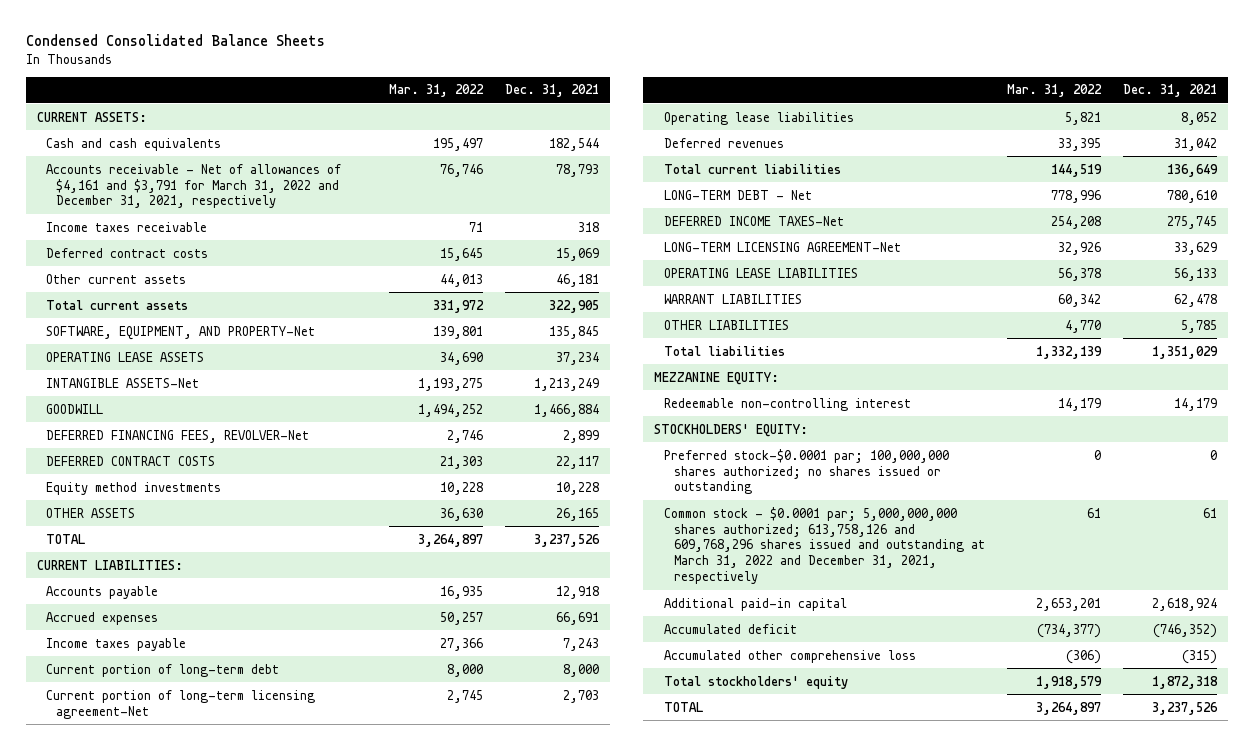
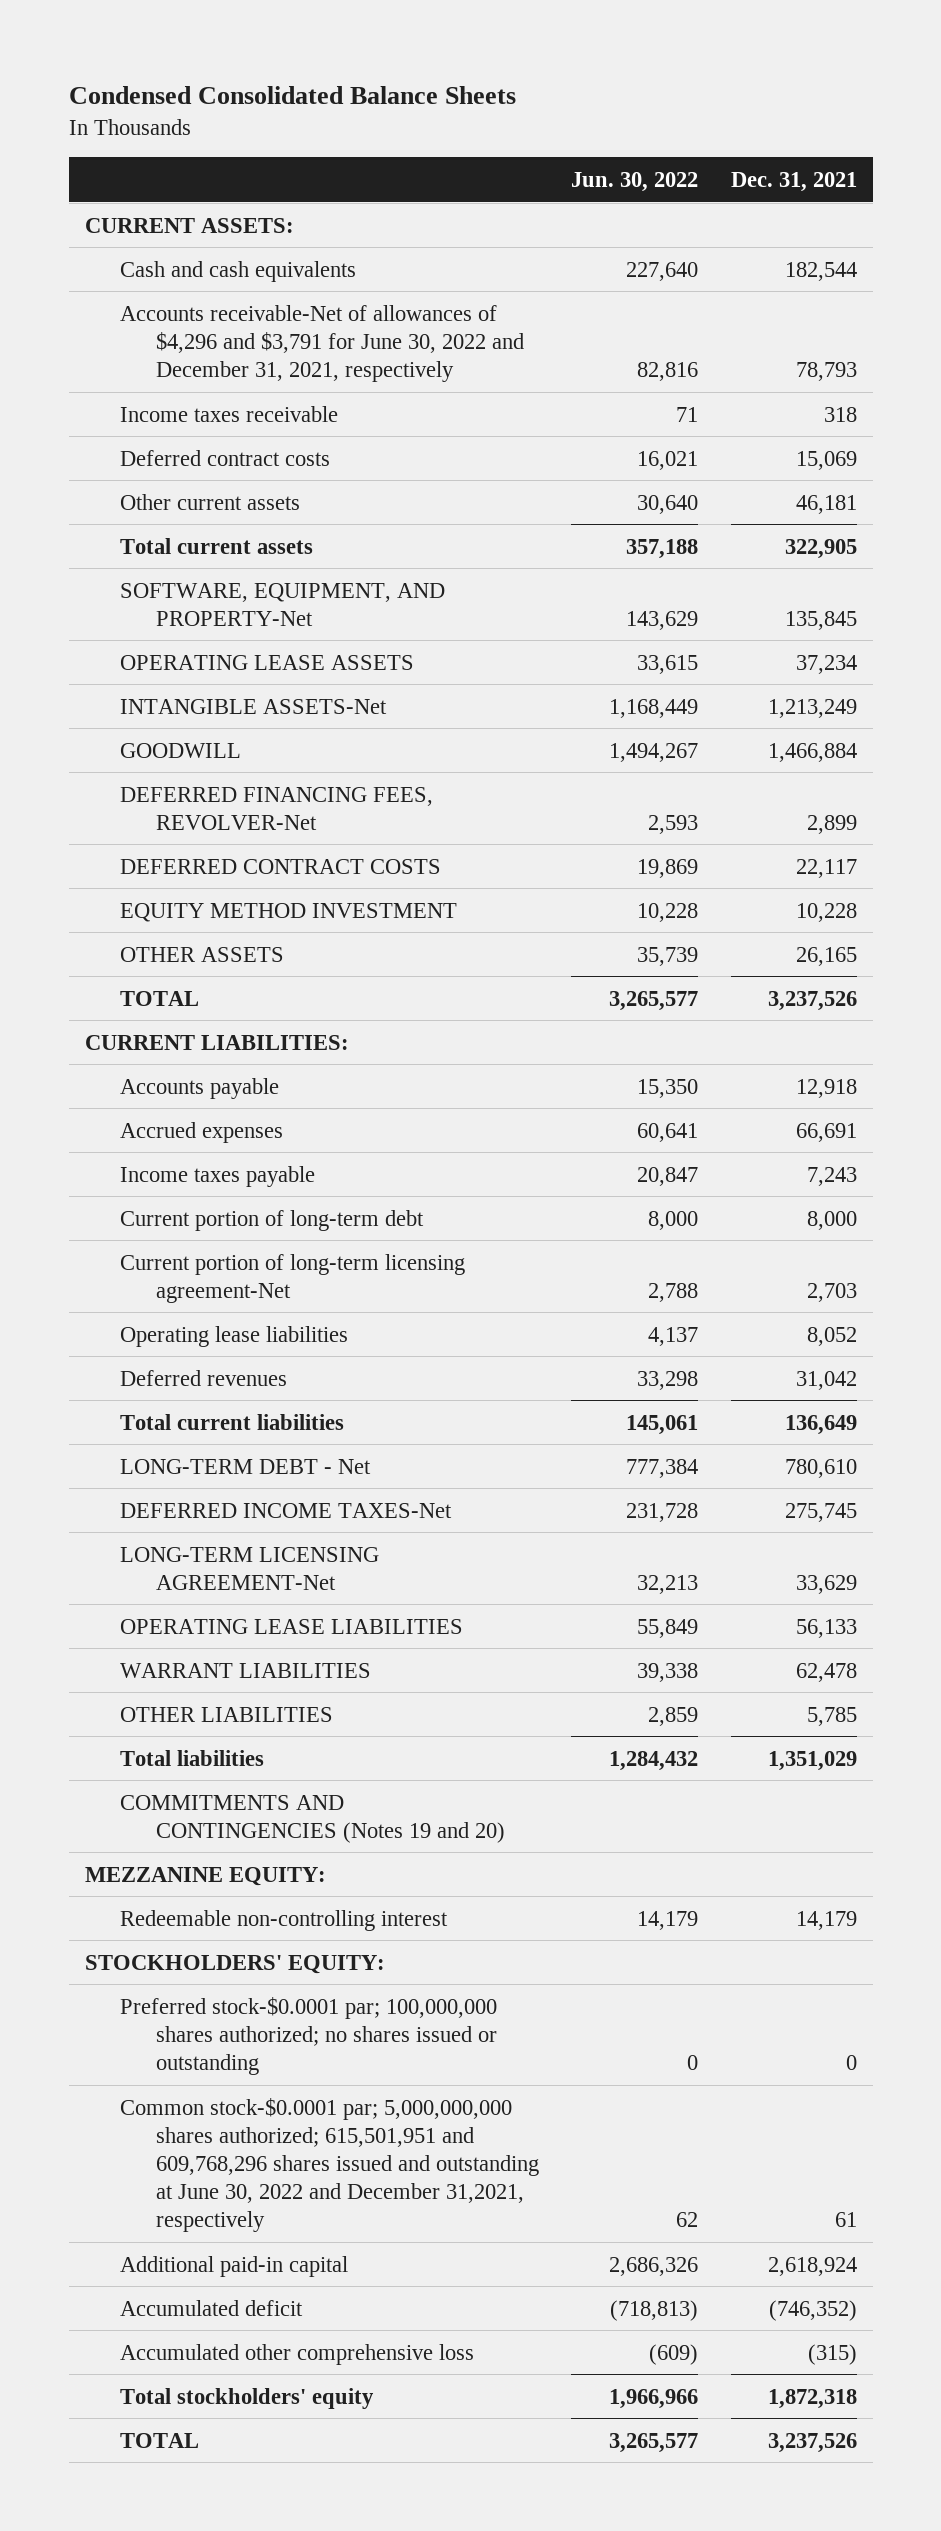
- | Mar. 31, 2022 | Dec. 31, 2021
+ | Jun. 30, 2022 | Dec. 31, 2021
- Accounts receivable - Net of allowances of $4,161 and $3,791 for March 31, 2022 and December 31, 2021, respectively | 76,746 | 78,793
+ Accounts receivable-Net of allowances of $4,296 and $3,791 for June 30, 2022 and December 31, 2021, respectively | 82,816 | 78,793
- Equity method investments | 10,228 | 10,228
+ EQUITY METHOD INVESTMENT | 10,228 | 10,228
+ COMMITMENTS AND CONTINGENCIES (Notes 19 and 20)
- Common stock - $0.0001 par; 5,000,000,000 shares authorized; 613,758,126 and 609,768,296 shares issued and outstanding at March 31, 2022 and December 31, 2021, respectively | 61 | 61
+ Common stock-$0.0001 par; 5,000,000,000 shares authorized; 615,501,951 and 609,768,296 shares issued and outstanding at June 30, 2022 and December 31,2021, respectively | 62 | 61

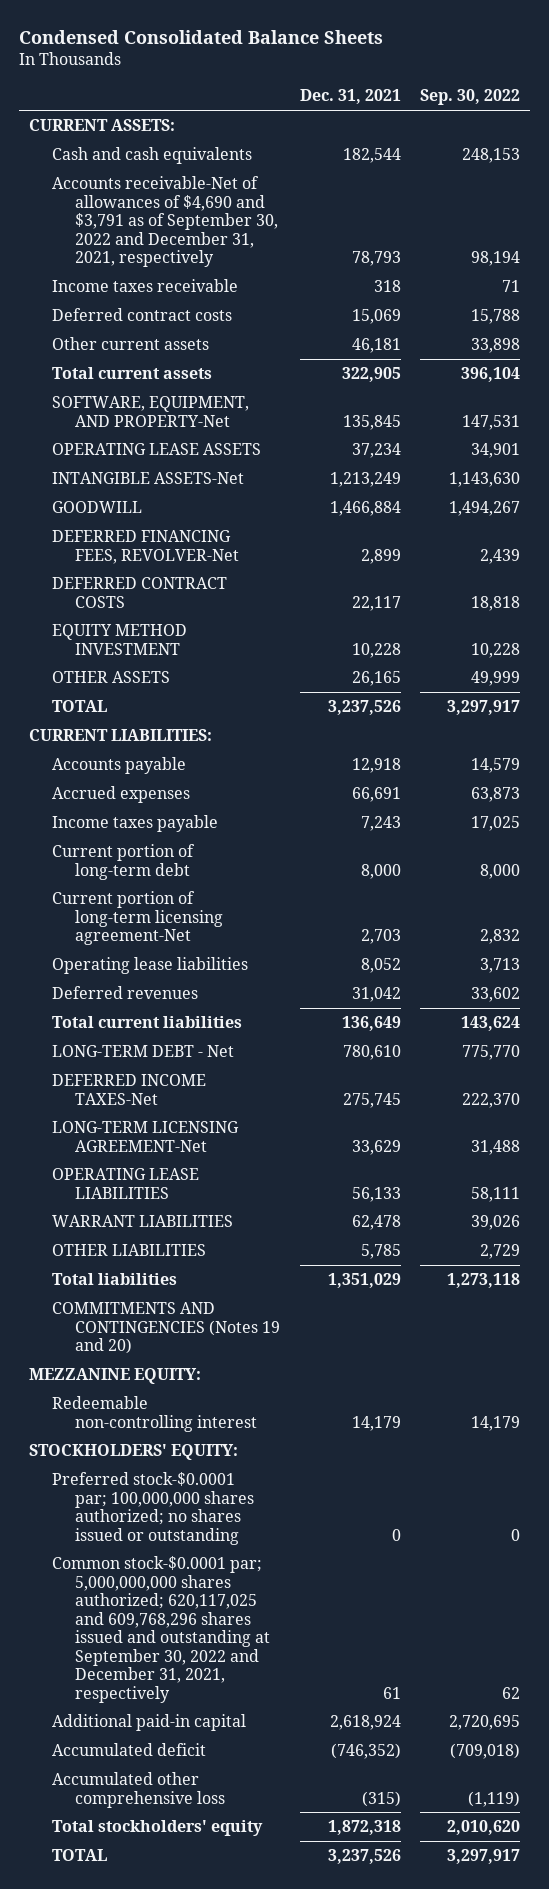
- | Jun. 30, 2022 | Dec. 31, 2021
+ | Dec. 31, 2021 | Sep. 30, 2022
- Accounts receivable-Net of allowances of $4,296 and $3,791 for June 30, 2022 and December 31, 2021, respectively | 82,816 | 78,793
+ Accounts receivable-Net of allowances of $4,690 and $3,791 as of September 30, 2022 and December 31, 2021, respectively | 78,793 | 98,194
- Common stock-$0.0001 par; 5,000,000,000 shares authorized; 615,501,951 and 609,768,296 shares issued and outstanding at June 30, 2022 and December 31,2021, respectively | 62 | 61
+ Common stock-$0.0001 par; 5,000,000,000 shares authorized; 620,117,025 and 609,768,296 shares issued and outstanding at September 30, 2022 and December 31, 2021, respectively | 61 | 62

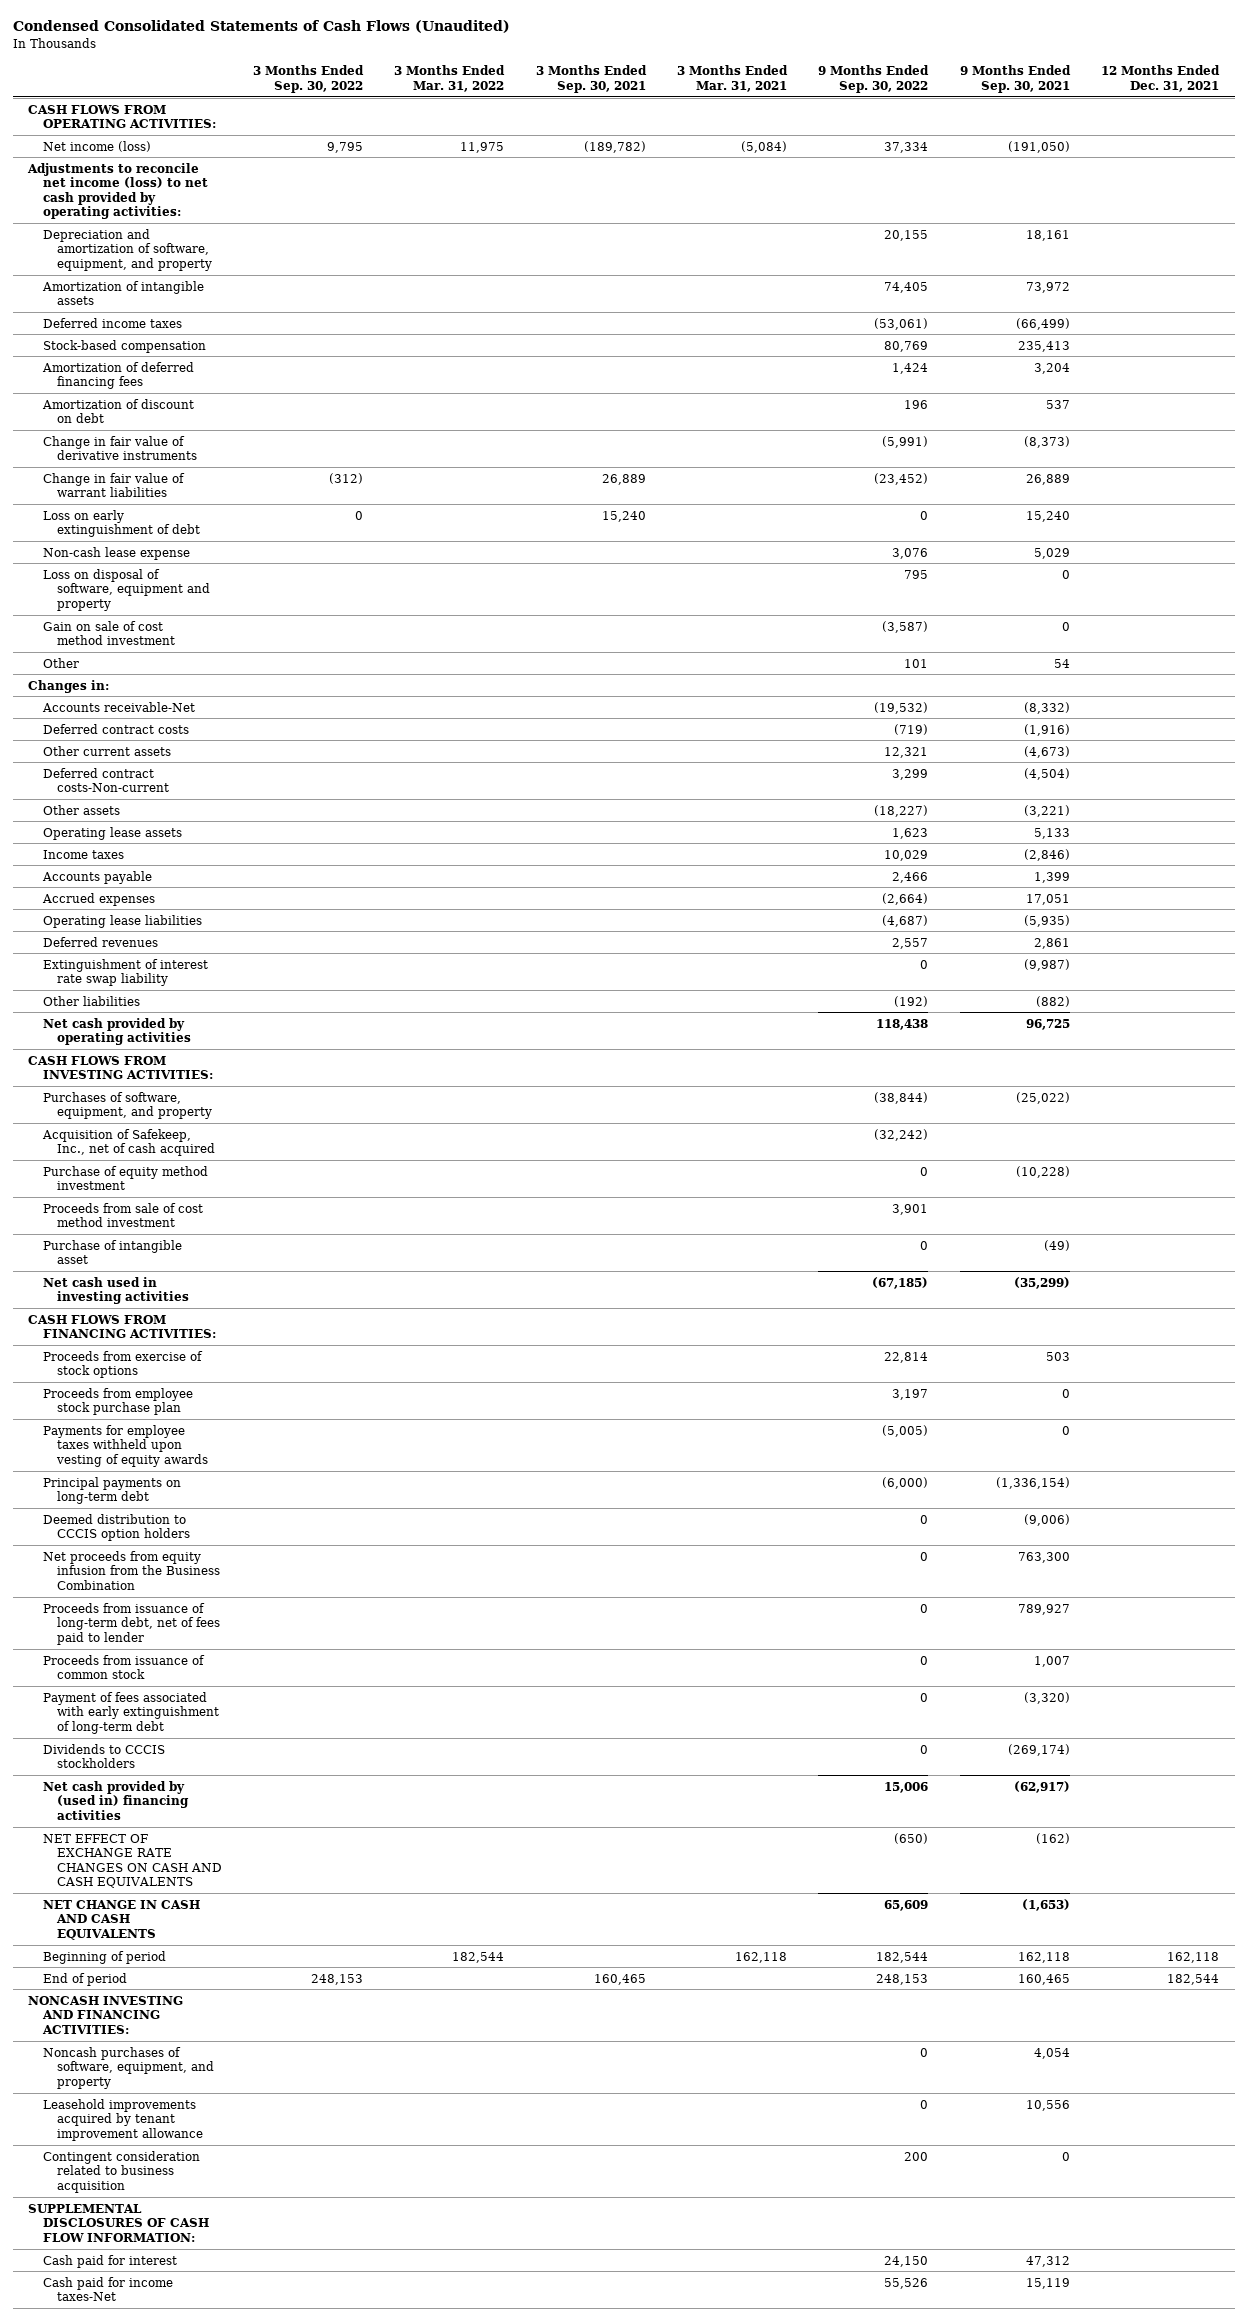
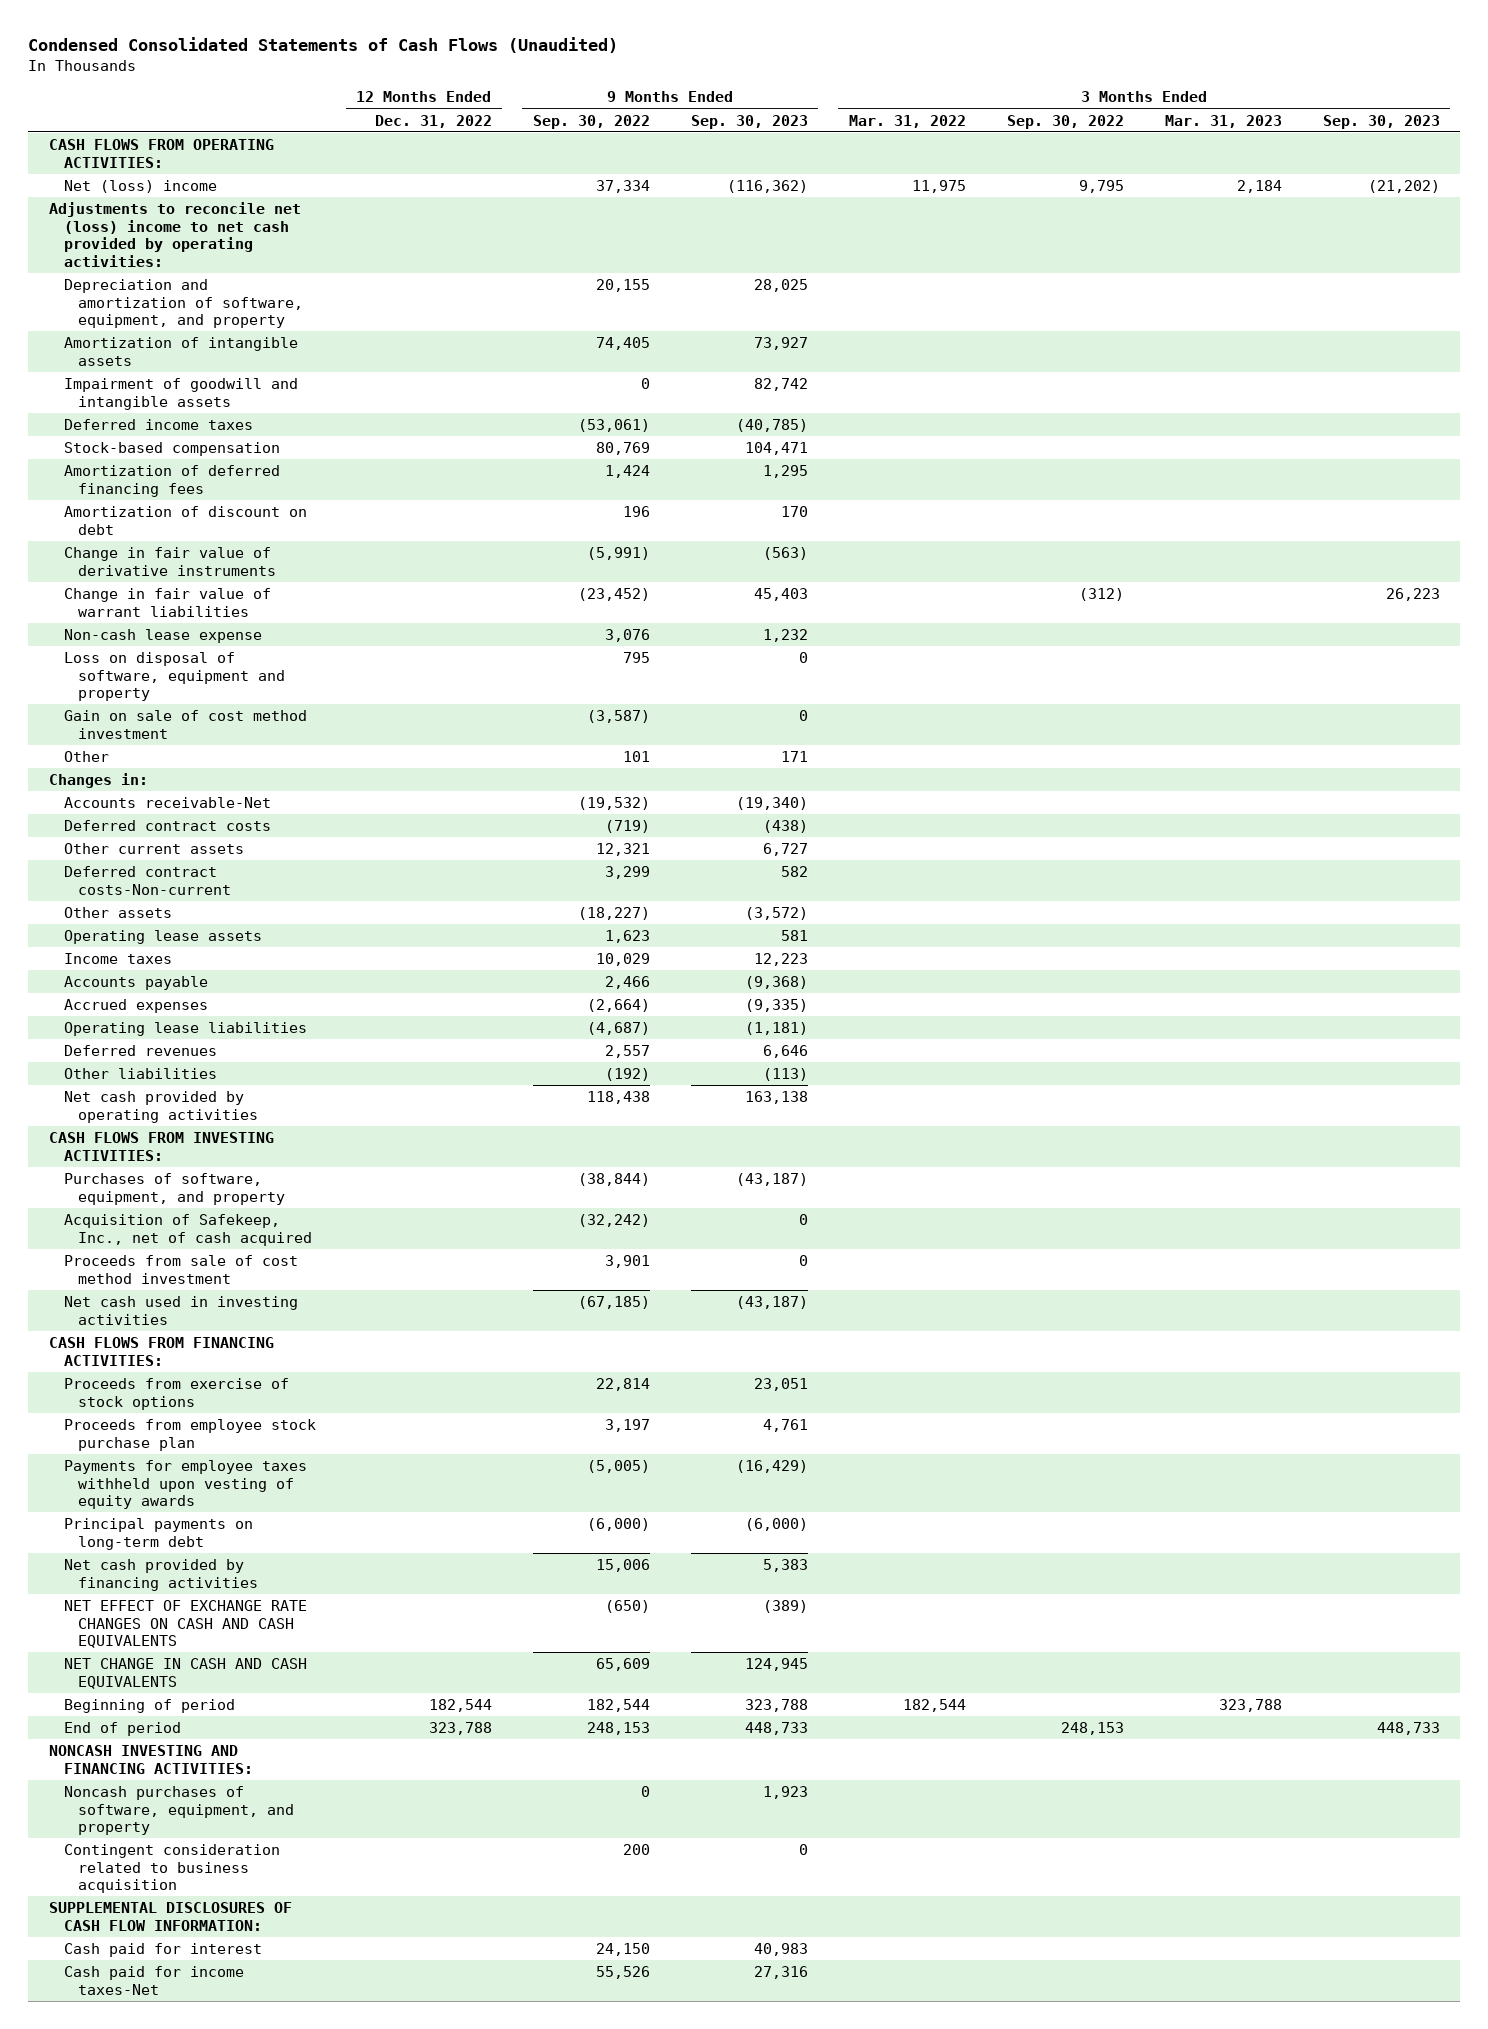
- | 3 Months Ended Sep. 30, 2022 | 3 Months Ended Mar. 31, 2022 | 3 Months Ended Sep. 30, 2021 | 3 Months Ended Mar. 31, 2021 | 9 Months Ended Sep. 30, 2022 | 9 Months Ended Sep. 30, 2021 | 12 Months Ended Dec. 31, 2021
+ | 12 Months Ended Dec. 31, 2022 | 9 Months Ended Sep. 30, 2022 | 9 Months Ended Sep. 30, 2023 | 3 Months Ended Mar. 31, 2022 | 3 Months Ended Sep. 30, 2022 | 3 Months Ended Mar. 31, 2023 | 3 Months Ended Sep. 30, 2023
- Net income (loss) | 9,795 | 11,975 | (189,782) | (5,084) | 37,334 | (191,050) |
- Adjustments to reconcile net income (loss) to net cash provided by operating activities:
+ Net (loss) income | | 37,334 | (116,362) | 11,975 | 9,795 | 2,184 | (21,202)
+ Adjustments to reconcile net (loss) income to net cash provided by operating activities:
+ Impairment of goodwill and intangible assets | | 0 | 82,742 | | | |
- Loss on early extinguishment of debt | 0 | | 15,240 | | 0 | 15,240 |
- Extinguishment of interest rate swap liability | | | | | 0 | (9,987) |
- Purchase of equity method investment | | | | | 0 | (10,228) |
- Purchase of intangible asset | | | | | 0 | (49) |
- Deemed distribution to CCCIS option holders | | | | | 0 | (9,006) |
- Net proceeds from equity infusion from the Business Combination | | | | | 0 | 763,300 |
- Proceeds from issuance of long-term debt, net of fees paid to lender | | | | | 0 | 789,927 |
- Proceeds from issuance of common stock | | | | | 0 | 1,007 |
- Payment of fees associated with early extinguishment of long-term debt | | | | | 0 | (3,320) |
- Dividends to CCCIS stockholders | | | | | 0 | (269,174) |
- Net cash provided by (used in) financing activities | | | | | 15,006 | (62,917) |
+ Net cash provided by financing activities | | 15,006 | 5,383 | | | |
- Leasehold improvements acquired by tenant improvement allowance | | | | | 0 | 10,556 |

